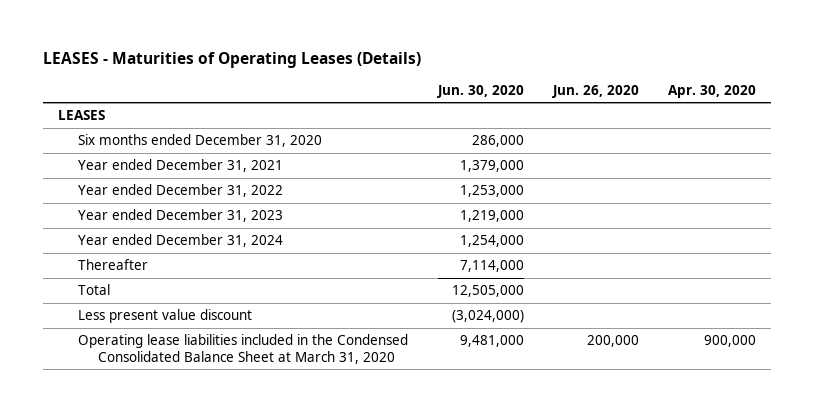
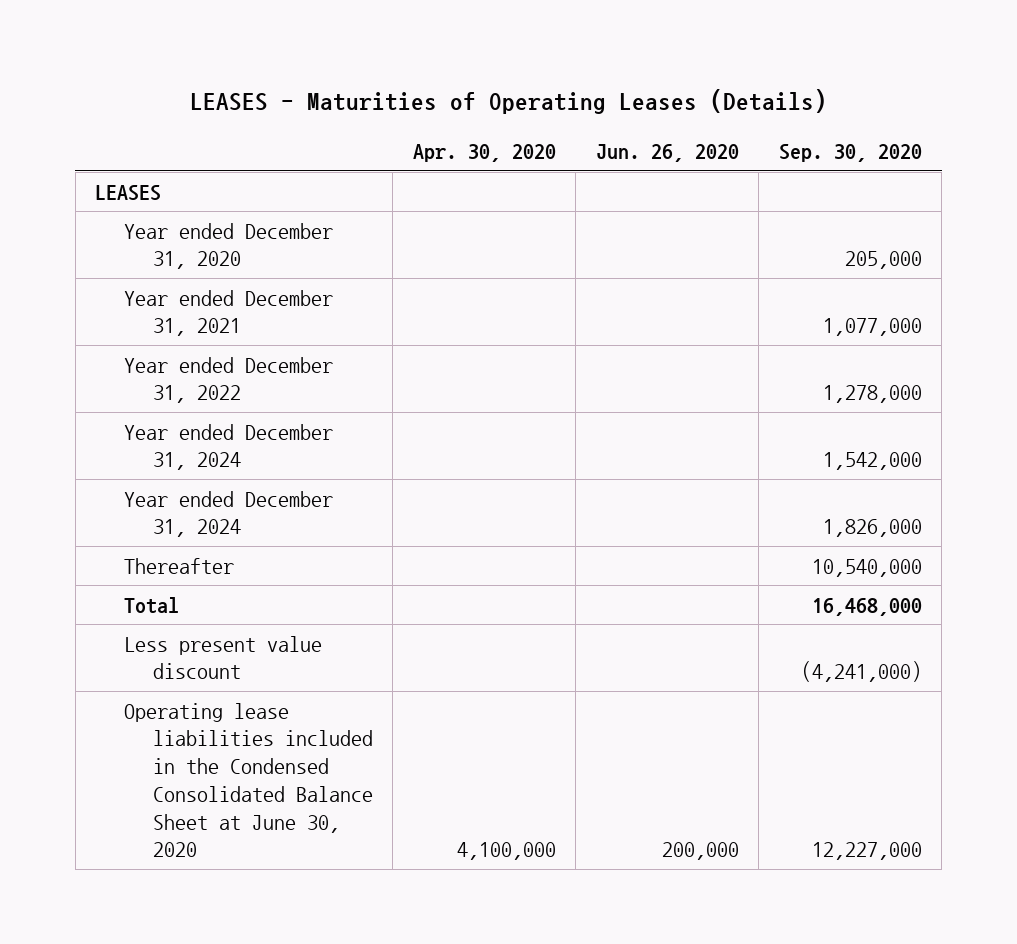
- | Jun. 30, 2020 | Jun. 26, 2020 | Apr. 30, 2020
+ | Apr. 30, 2020 | Jun. 26, 2020 | Sep. 30, 2020
- Six months ended December 31, 2020 | 286,000 | |
+ Year ended December 31, 2020 | | | 205,000
- Year ended December 31, 2023 | 1,219,000 | |
+ Year ended December 31, 2024 | | | 1,826,000
- Operating lease liabilities included in the Condensed Consolidated Balance Sheet at March 31, 2020 | 9,481,000 | 200,000 | 900,000
+ Operating lease liabilities included in the Condensed Consolidated Balance Sheet at June 30, 2020 | 4,100,000 | 200,000 | 12,227,000

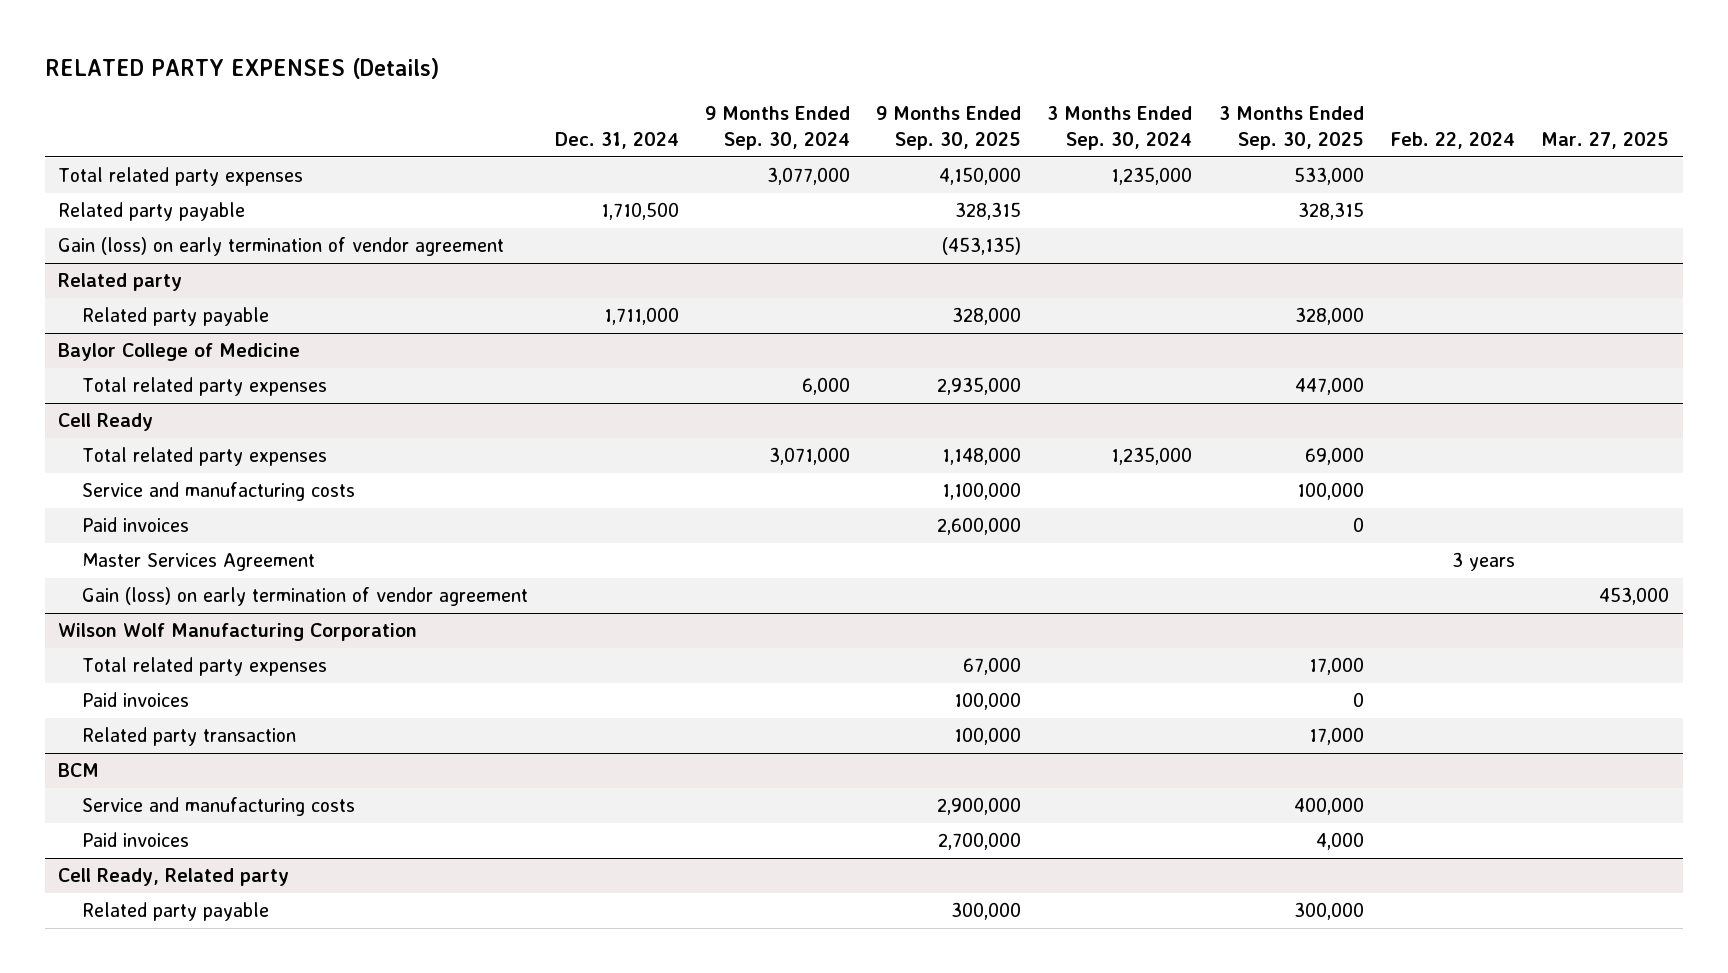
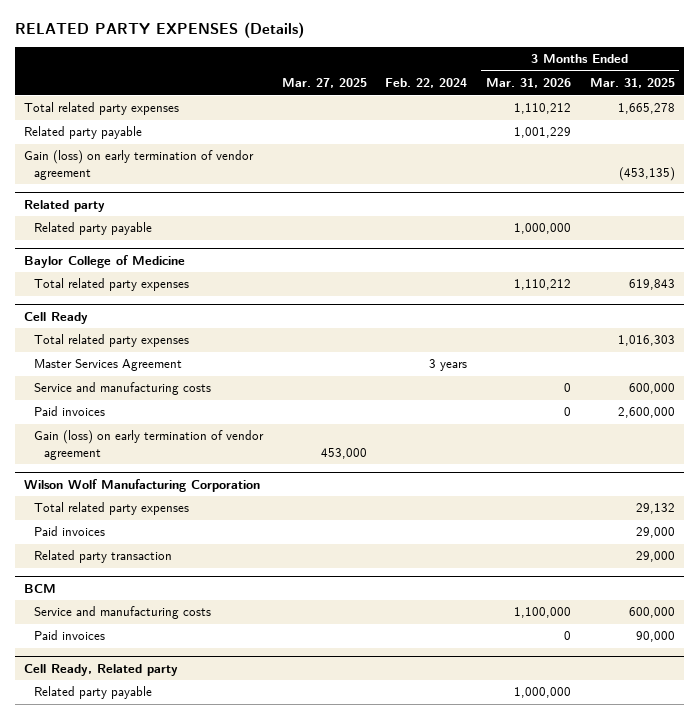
- | Dec. 31, 2024 | 9 Months Ended Sep. 30, 2024 | 9 Months Ended Sep. 30, 2025 | 3 Months Ended Sep. 30, 2024 | 3 Months Ended Sep. 30, 2025 | Feb. 22, 2024 | Mar. 27, 2025
+ | Mar. 27, 2025 | Feb. 22, 2024 | 3 Months Ended Mar. 31, 2026 | 3 Months Ended Mar. 31, 2025
@ Cell Ready
moved up: Master Services Agreement | | 3 years | |

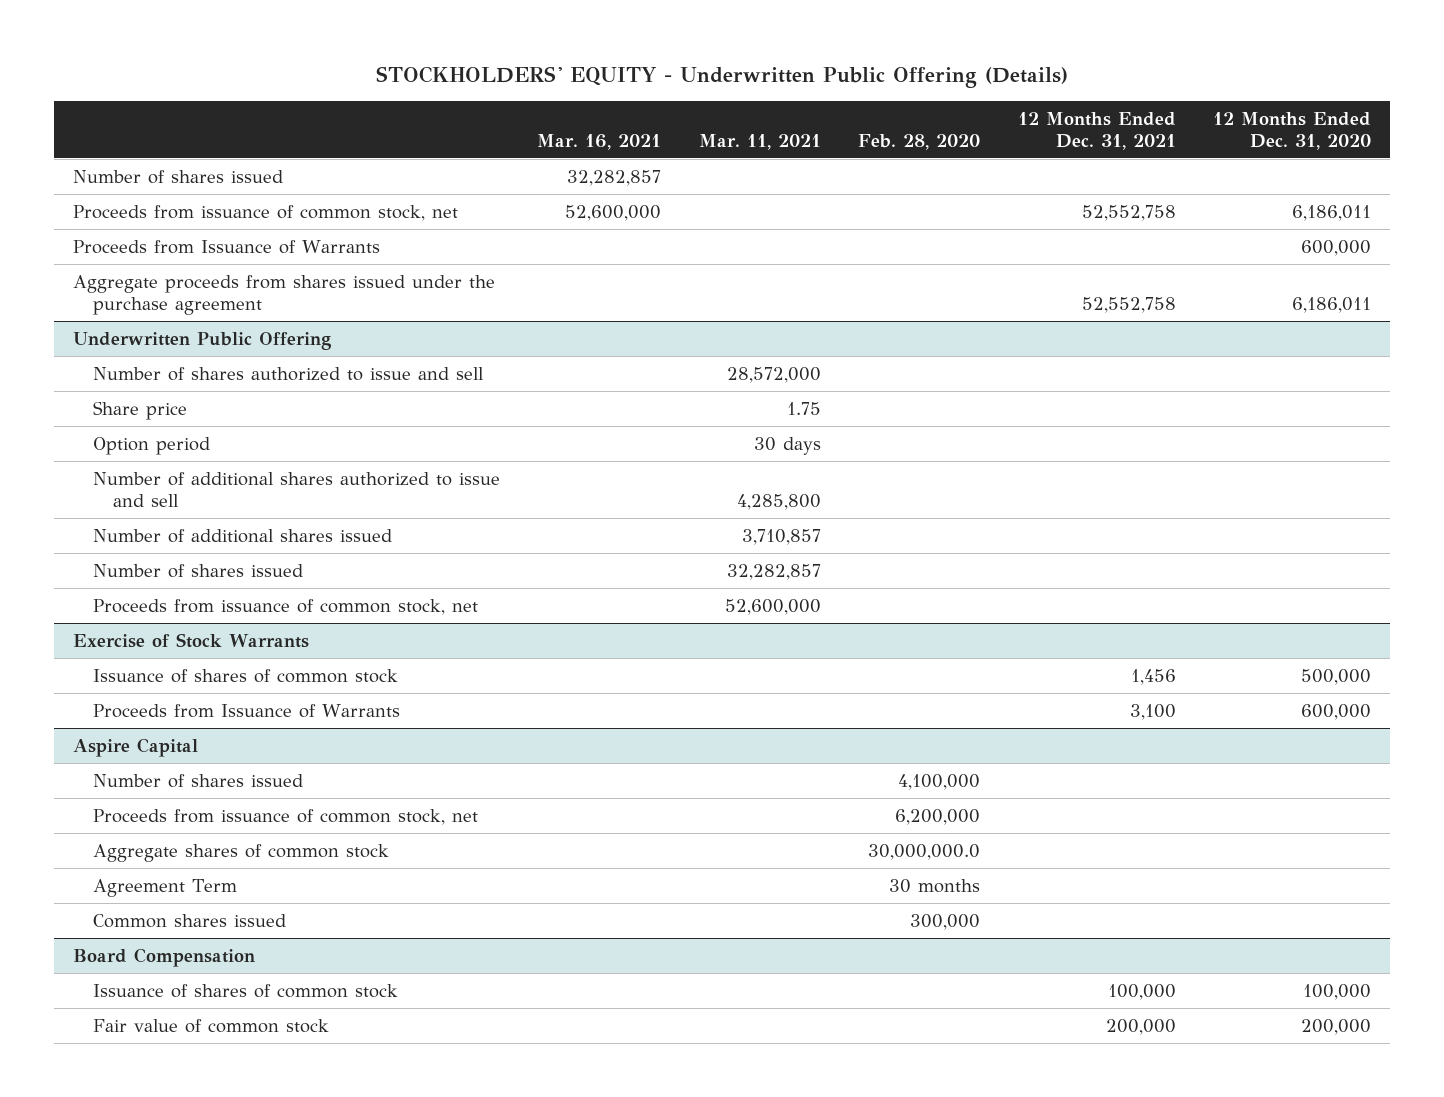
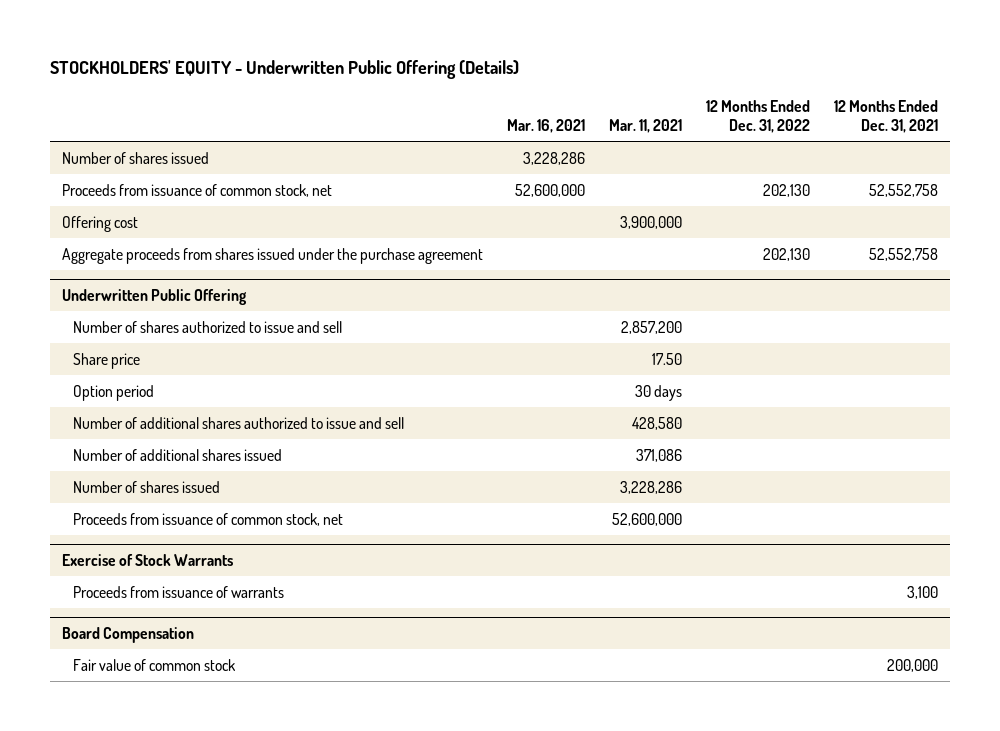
- | Mar. 16, 2021 | Mar. 11, 2021 | Feb. 28, 2020 | 12 Months Ended Dec. 31, 2021 | 12 Months Ended Dec. 31, 2020
+ | Mar. 16, 2021 | Mar. 11, 2021 | 12 Months Ended Dec. 31, 2022 | 12 Months Ended Dec. 31, 2021
- Number of shares issued | 32,282,857 | | | |
+ Number of shares issued | 3,228,286 | | |
- Proceeds from Issuance of Warrants | | | | | 600,000
+ Offering cost | | 3,900,000 | |
@ Underwritten Public Offering
- Number of shares authorized to issue and sell | | 28,572,000 | | |
- Share price | | 1.75 | | |
+ Number of shares authorized to issue and sell | | 2,857,200 | |
+ Share price | | 17.50 | |
- Number of additional shares authorized to issue and sell | | 4,285,800 | | |
- Number of additional shares issued | | 3,710,857 | | |
- Number of shares issued | | 32,282,857 | | |
+ Number of additional shares authorized to issue and sell | | 428,580 | |
+ Number of additional shares issued | | 371,086 | |
+ Number of shares issued | | 3,228,286 | |
@ Exercise of Stock Warrants
- Issuance of shares of common stock | | | | 1,456 | 500,000
- Proceeds from Issuance of Warrants | | | | 3,100 | 600,000
- Aspire Capital
- Number of shares issued | | | 4,100,000 | |
- Proceeds from issuance of common stock, net | | | 6,200,000 | |
- Aggregate shares of common stock | | | 30,000,000.0 | |
- Agreement Term | | | 30 months | |
- Common shares issued | | | 300,000 | |
@ Exercise of Stock Warrants
+ Proceeds from issuance of warrants | | | | 3,100
@ Board Compensation
- Issuance of shares of common stock | | | | 100,000 | 100,000

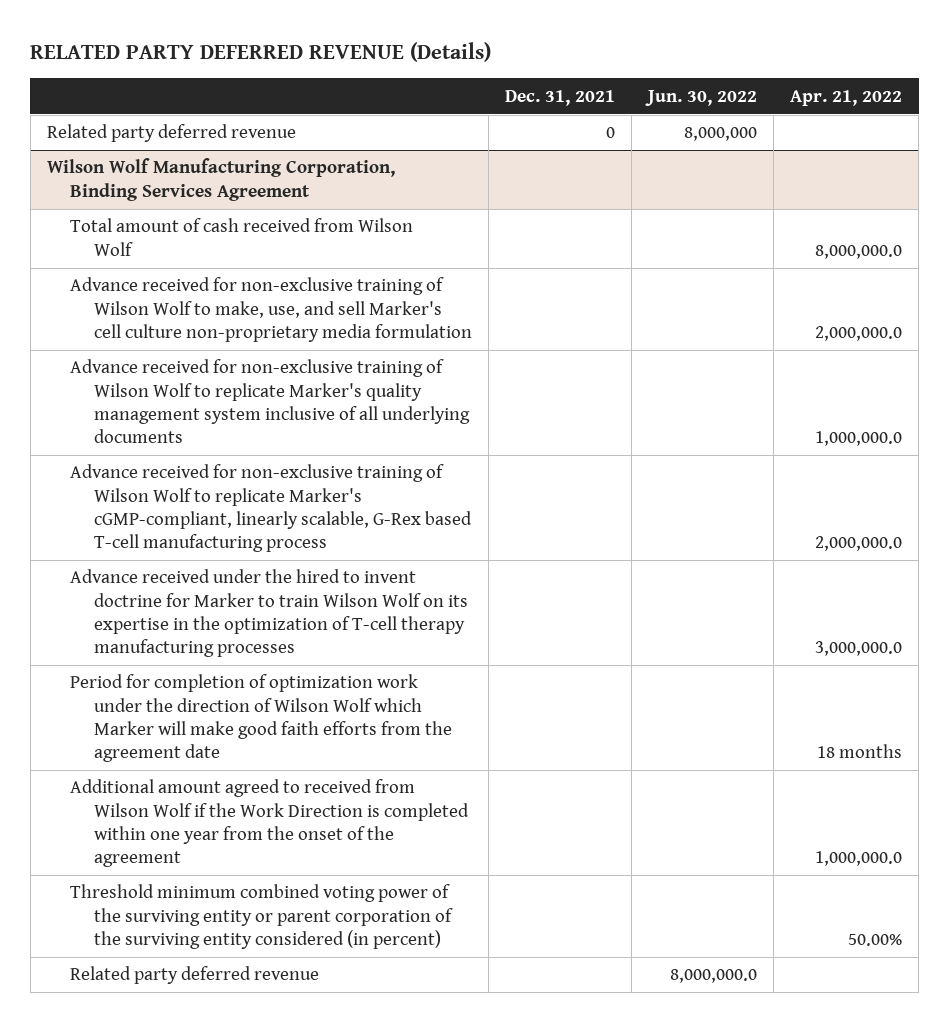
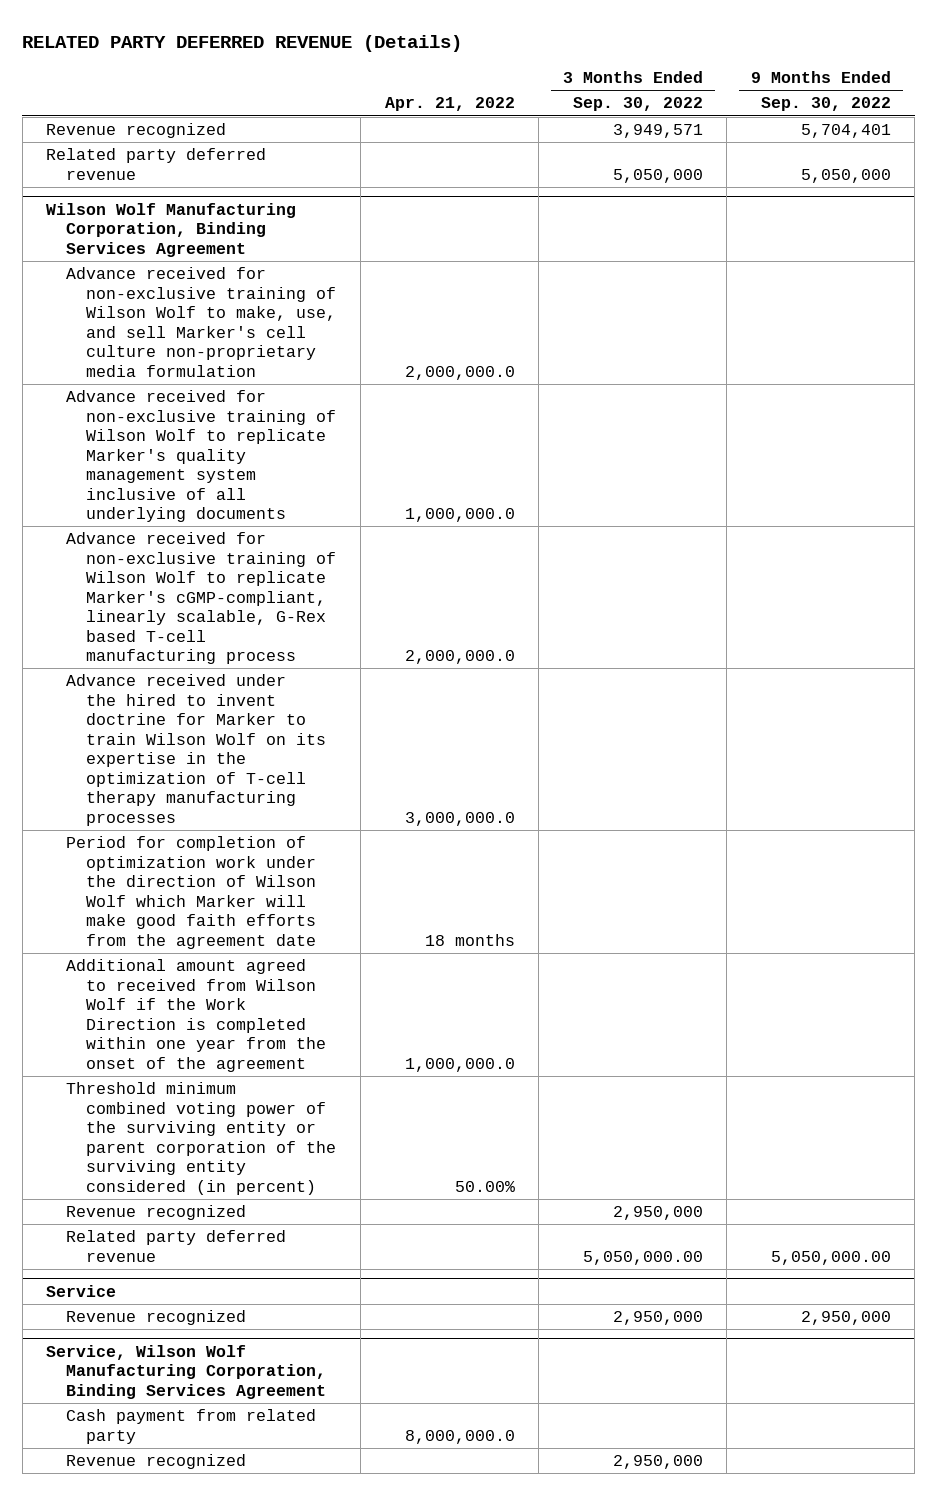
- | Dec. 31, 2021 | Jun. 30, 2022 | Apr. 21, 2022
+ | Apr. 21, 2022 | 3 Months Ended Sep. 30, 2022 | 9 Months Ended Sep. 30, 2022
+ Revenue recognized | | 3,949,571 | 5,704,401
@ Wilson Wolf Manufacturing Corporation, Binding Services Agreement
- Total amount of cash received from Wilson Wolf | | | 8,000,000.0
+ Revenue recognized | | 2,950,000 |
+ Service
+ Revenue recognized | | 2,950,000 | 2,950,000
+ Service, Wilson Wolf Manufacturing Corporation, Binding Services Agreement
+ Cash payment from related party | 8,000,000.0 | |
+ Revenue recognized | | 2,950,000 |

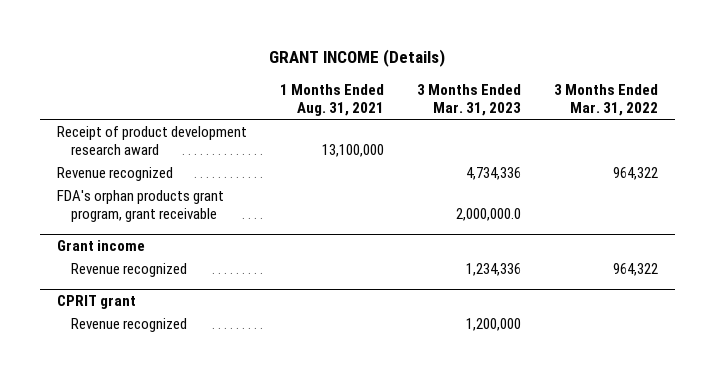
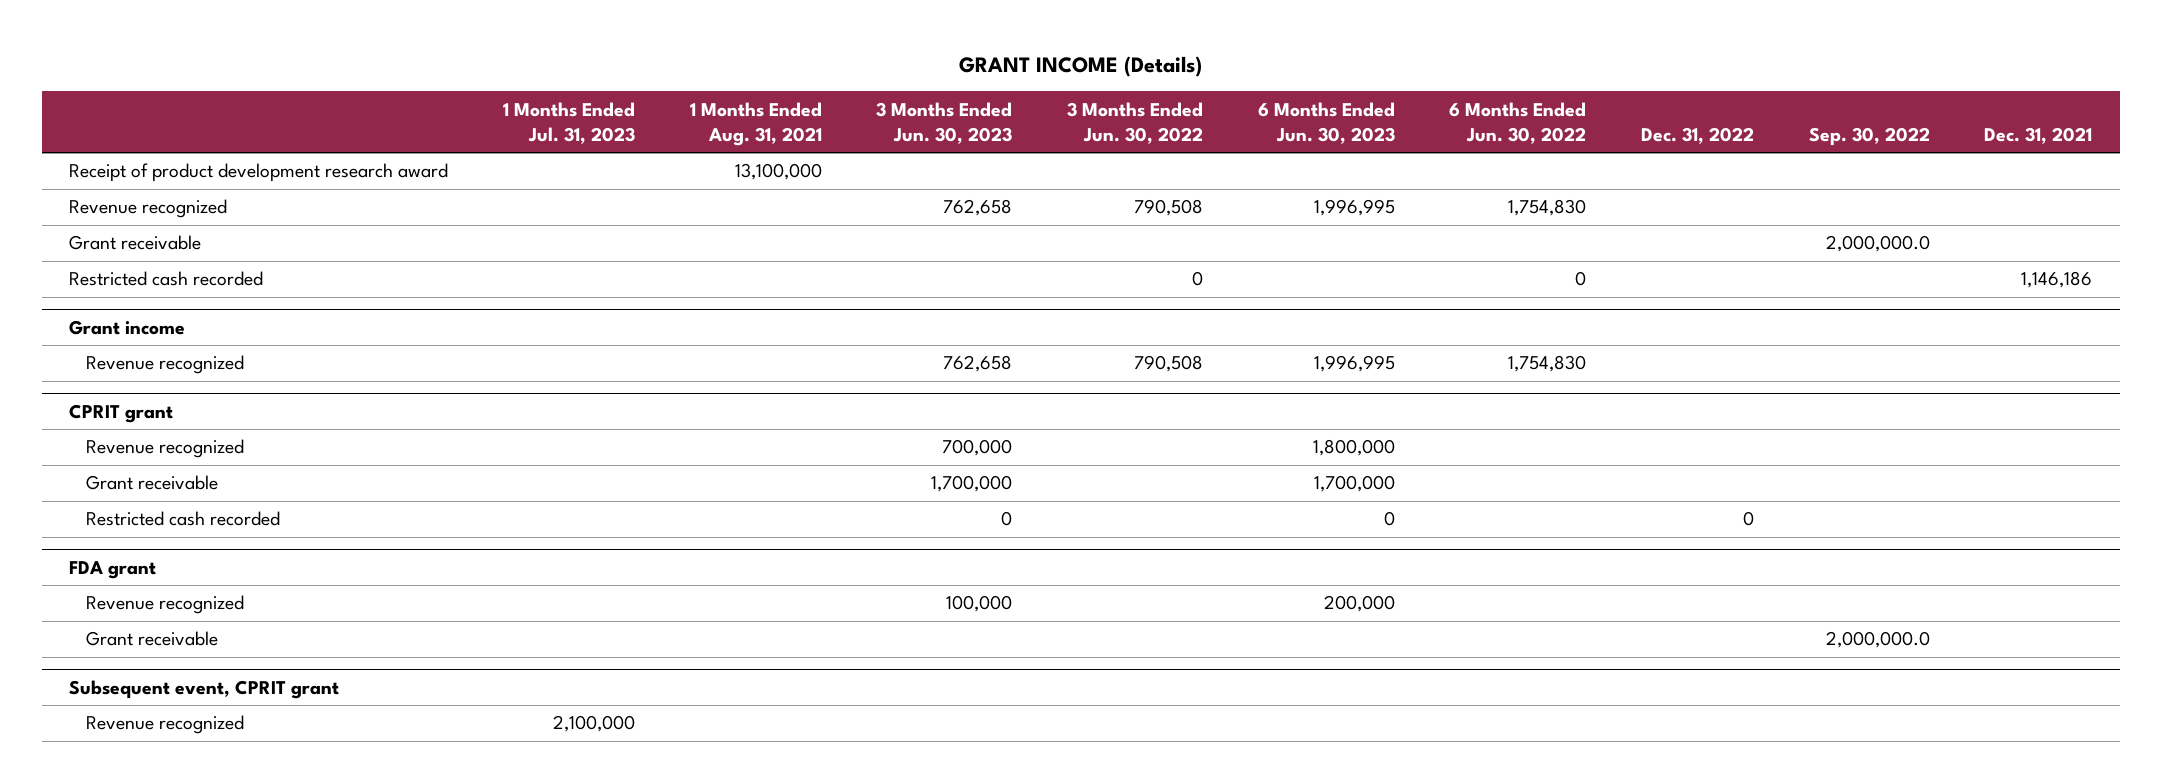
- | 1 Months Ended Aug. 31, 2021 | 3 Months Ended Mar. 31, 2023 | 3 Months Ended Mar. 31, 2022
+ | 1 Months Ended Jul. 31, 2023 | 1 Months Ended Aug. 31, 2021 | 3 Months Ended Jun. 30, 2023 | 3 Months Ended Jun. 30, 2022 | 6 Months Ended Jun. 30, 2023 | 6 Months Ended Jun. 30, 2022 | Dec. 31, 2022 | Sep. 30, 2022 | Dec. 31, 2021
- FDA's orphan products grant program, grant receivable | | 2,000,000.0 |
+ Grant receivable | | | | | | | | 2,000,000.0 |
+ Restricted cash recorded | | | | 0 | | 0 | | | 1,146,186
@ CPRIT grant
+ Grant receivable | | | 1,700,000 | | 1,700,000 | | | |
+ Restricted cash recorded | | | 0 | | 0 | | 0 | |
+ FDA grant
+ Revenue recognized | | | 100,000 | | 200,000 | | | |
+ Grant receivable | | | | | | | | 2,000,000.0 |
+ Subsequent event, CPRIT grant
+ Revenue recognized | 2,100,000 | | | | | | | |

